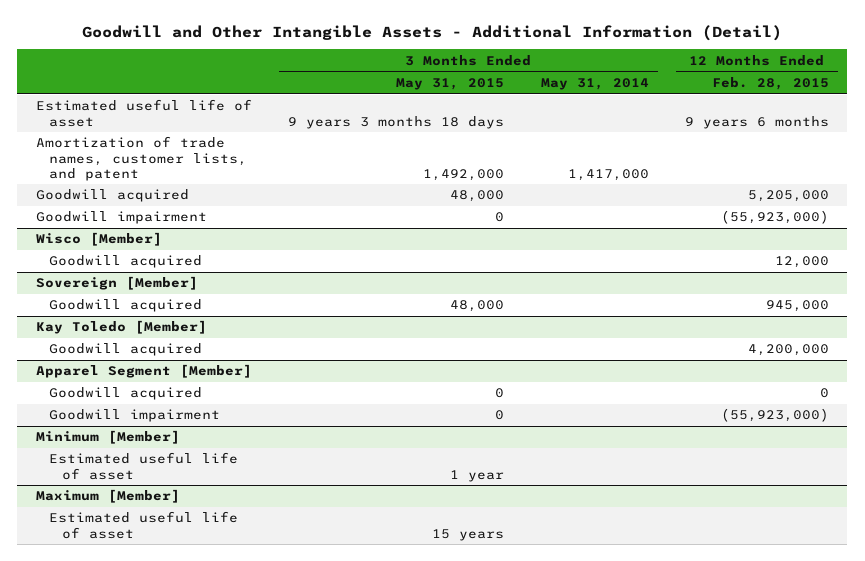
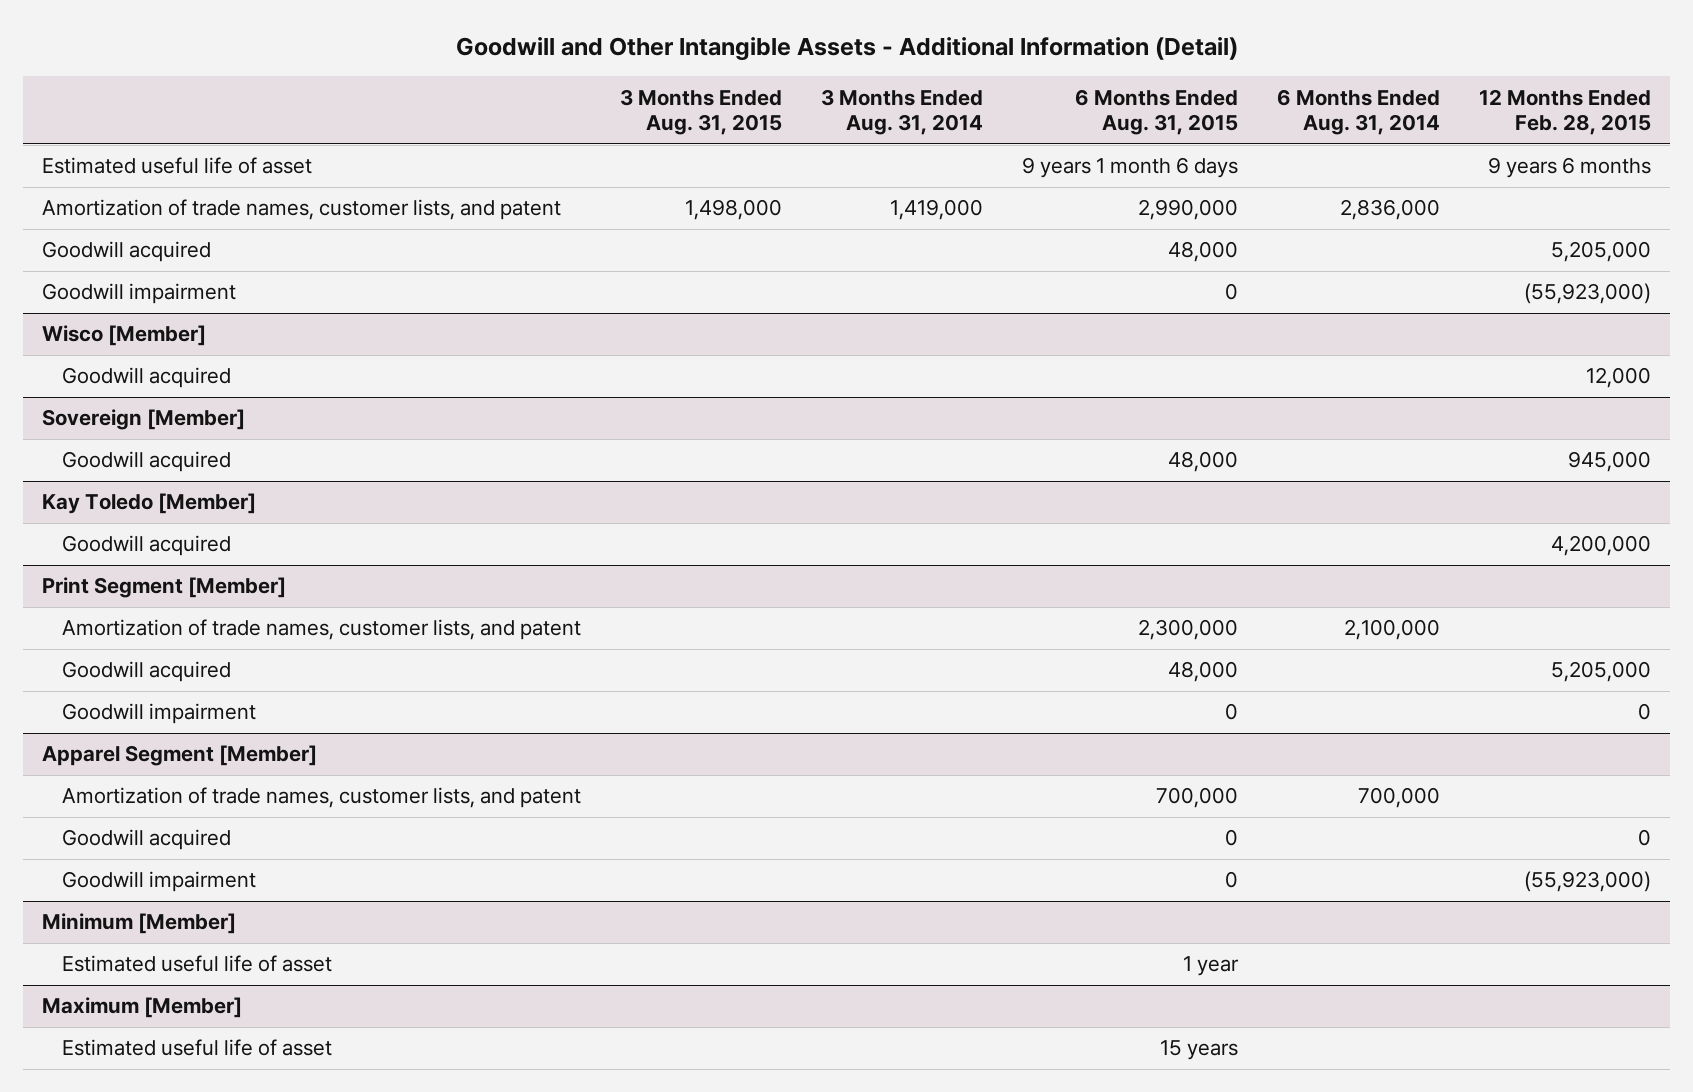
- | 3 Months Ended May 31, 2015 | 3 Months Ended May 31, 2014 | 12 Months Ended Feb. 28, 2015
+ | 3 Months Ended Aug. 31, 2015 | 3 Months Ended Aug. 31, 2014 | 6 Months Ended Aug. 31, 2015 | 6 Months Ended Aug. 31, 2014 | 12 Months Ended Feb. 28, 2015
+ Print Segment [Member]
+ Amortization of trade names, customer lists, and patent | | | 2,300,000 | 2,100,000 |
+ Goodwill acquired | | | 48,000 | | 5,205,000
+ Goodwill impairment | | | 0 | | 0
@ Apparel Segment [Member]
+ Amortization of trade names, customer lists, and patent | | | 700,000 | 700,000 |

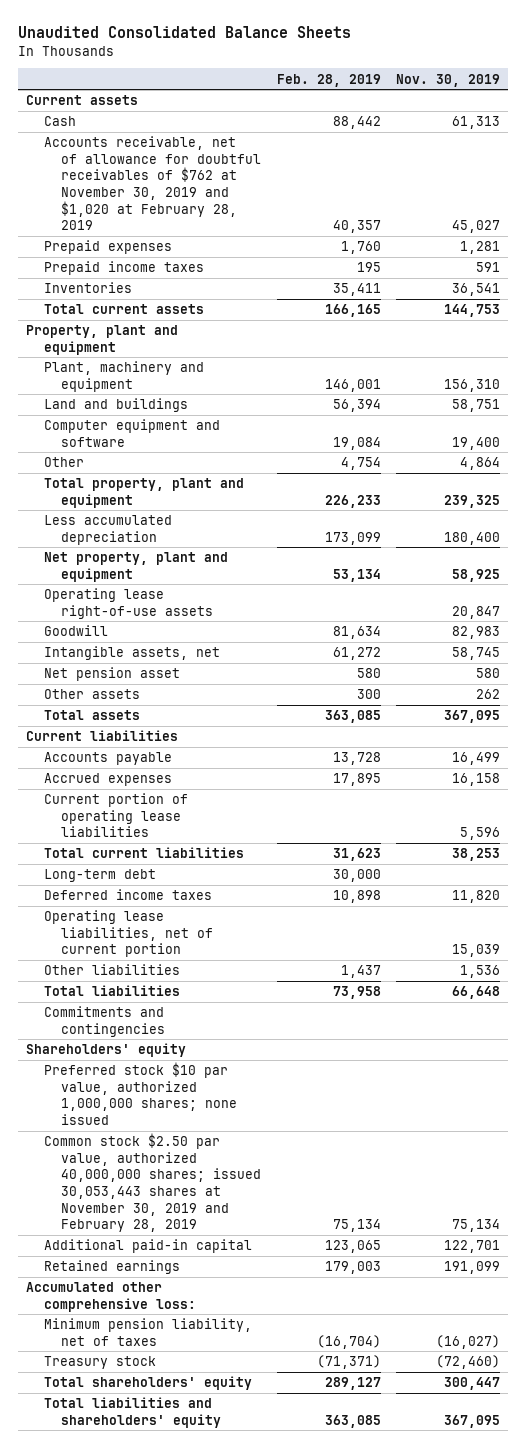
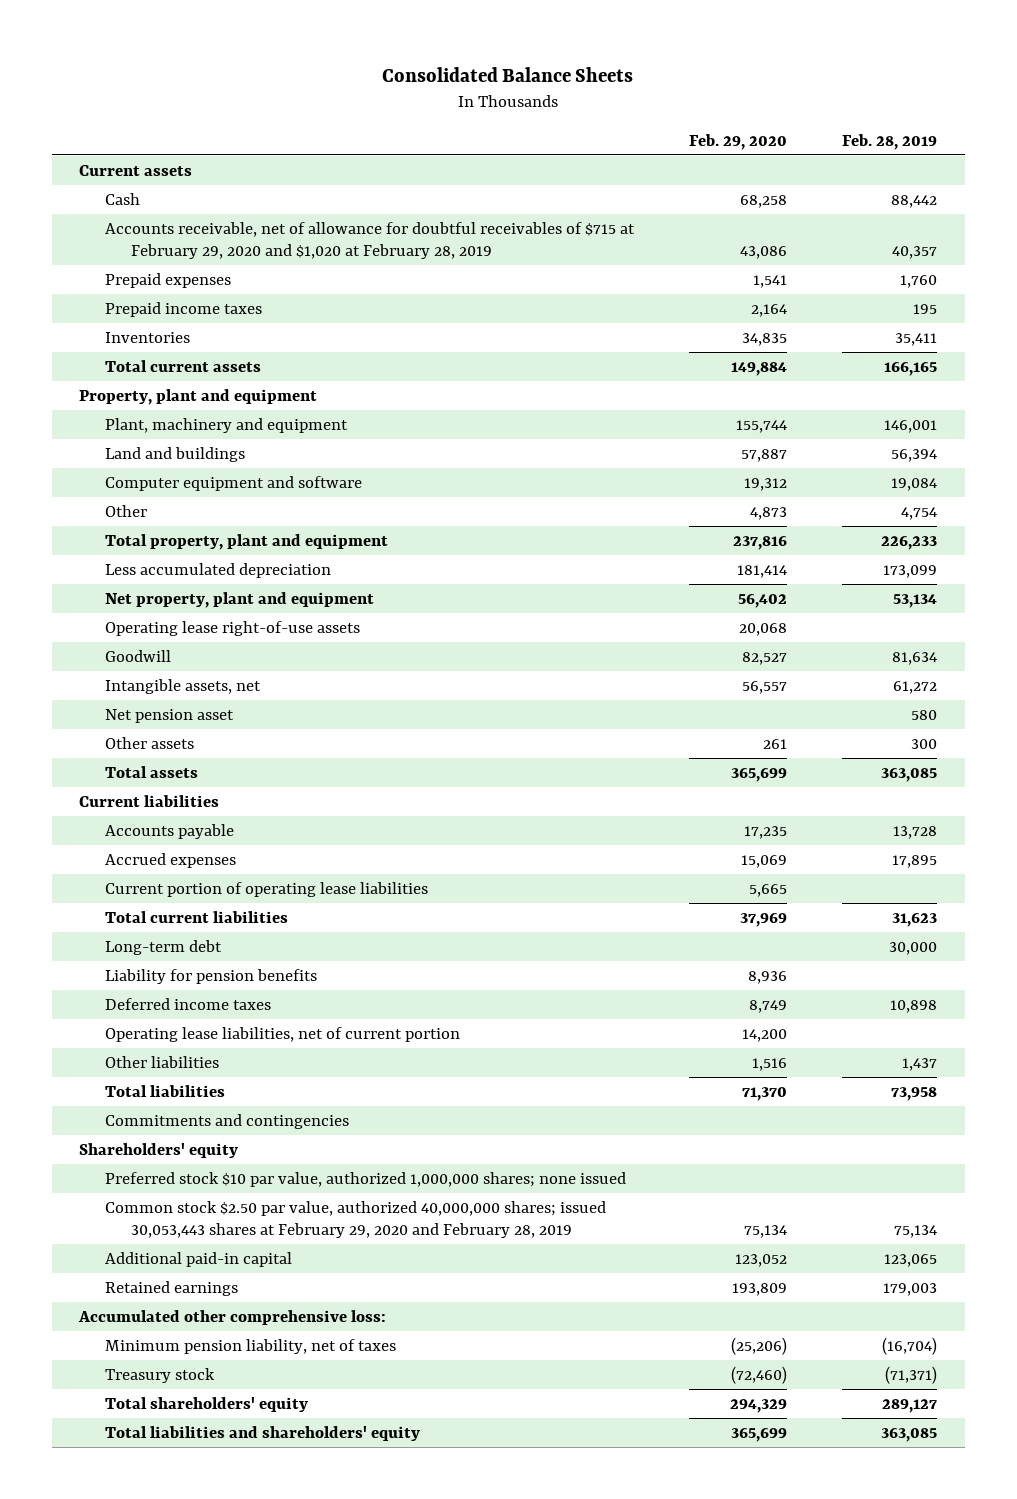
- Unaudited Consolidated Balance Sheets
+ Consolidated Balance Sheets
- | Feb. 28, 2019 | Nov. 30, 2019
+ | Feb. 29, 2020 | Feb. 28, 2019
- Accounts receivable, net of allowance for doubtful receivables of $762 at November 30, 2019 and $1,020 at February 28, 2019 | 40,357 | 45,027
+ Accounts receivable, net of allowance for doubtful receivables of $715 at February 29, 2020 and $1,020 at February 28, 2019 | 43,086 | 40,357
+ Liability for pension benefits | 8,936 |
- Common stock $2.50 par value, authorized 40,000,000 shares; issued 30,053,443 shares at November 30, 2019 and February 28, 2019 | 75,134 | 75,134
+ Common stock $2.50 par value, authorized 40,000,000 shares; issued 30,053,443 shares at February 29, 2020 and February 28, 2019 | 75,134 | 75,134

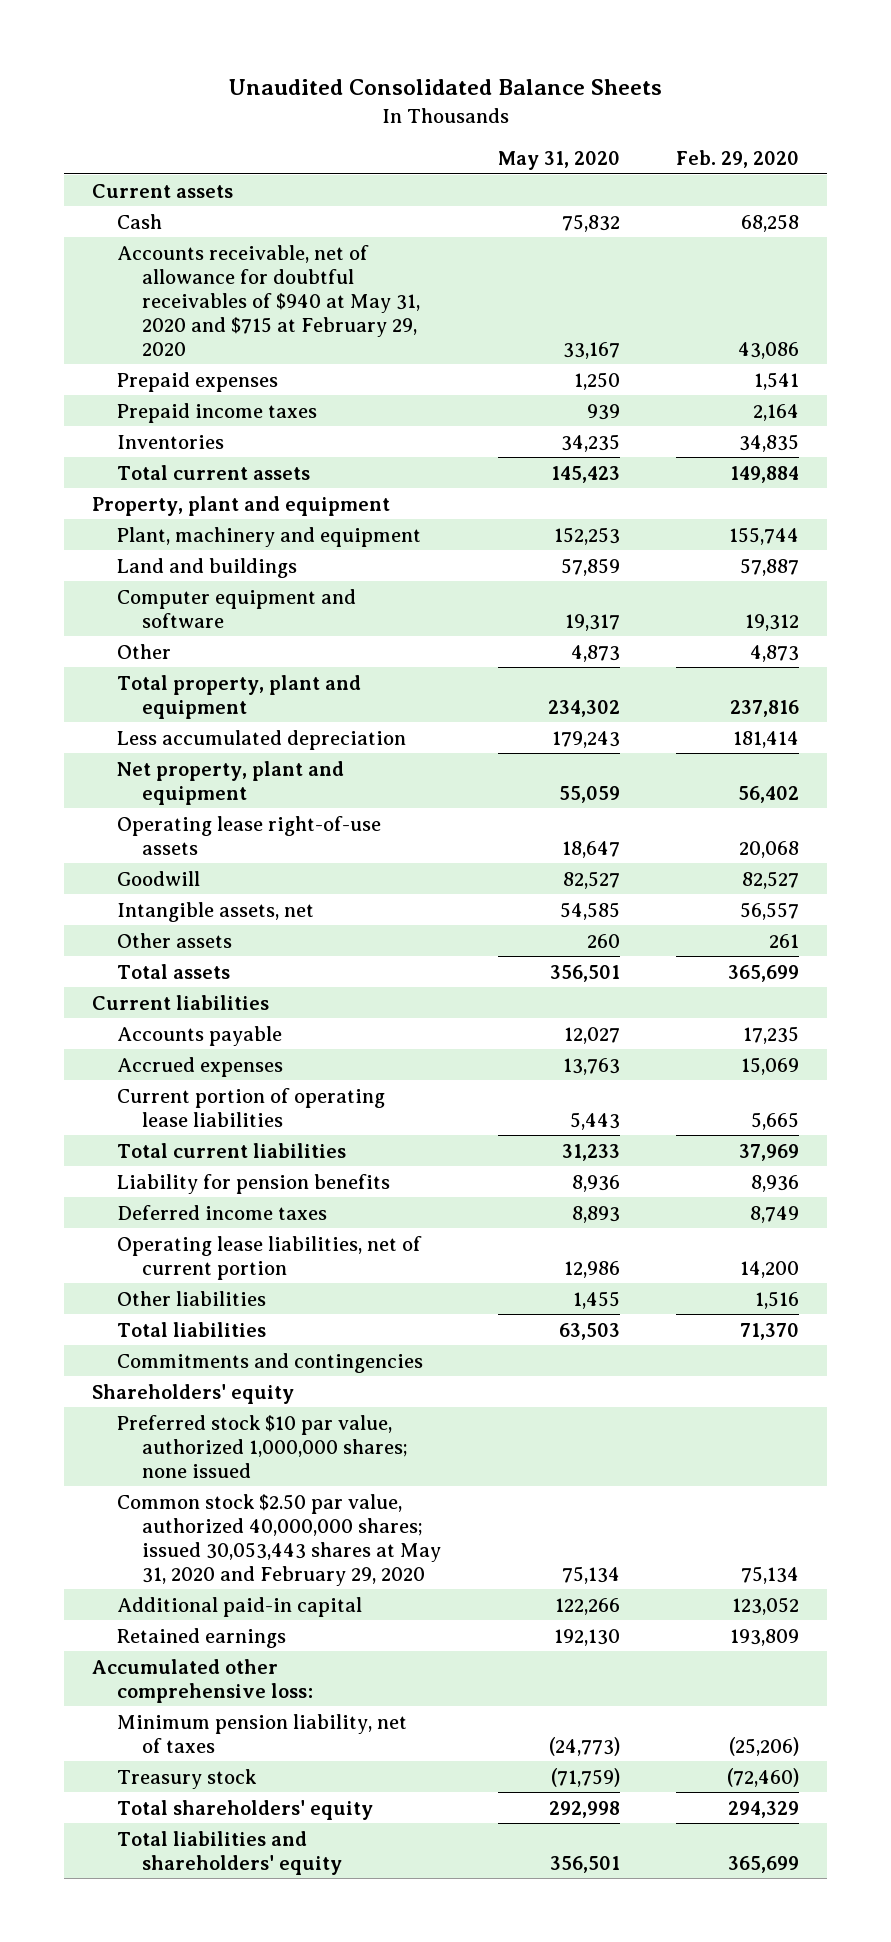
- Consolidated Balance Sheets
+ Unaudited Consolidated Balance Sheets
- | Feb. 29, 2020 | Feb. 28, 2019
+ | May 31, 2020 | Feb. 29, 2020
- Accounts receivable, net of allowance for doubtful receivables of $715 at February 29, 2020 and $1,020 at February 28, 2019 | 43,086 | 40,357
+ Accounts receivable, net of allowance for doubtful receivables of $940 at May 31, 2020 and $715 at February 29, 2020 | 33,167 | 43,086
- Net pension asset | | 580
- Long-term debt | | 30,000
- Common stock $2.50 par value, authorized 40,000,000 shares; issued 30,053,443 shares at February 29, 2020 and February 28, 2019 | 75,134 | 75,134
+ Common stock $2.50 par value, authorized 40,000,000 shares; issued 30,053,443 shares at May 31, 2020 and February 29, 2020 | 75,134 | 75,134

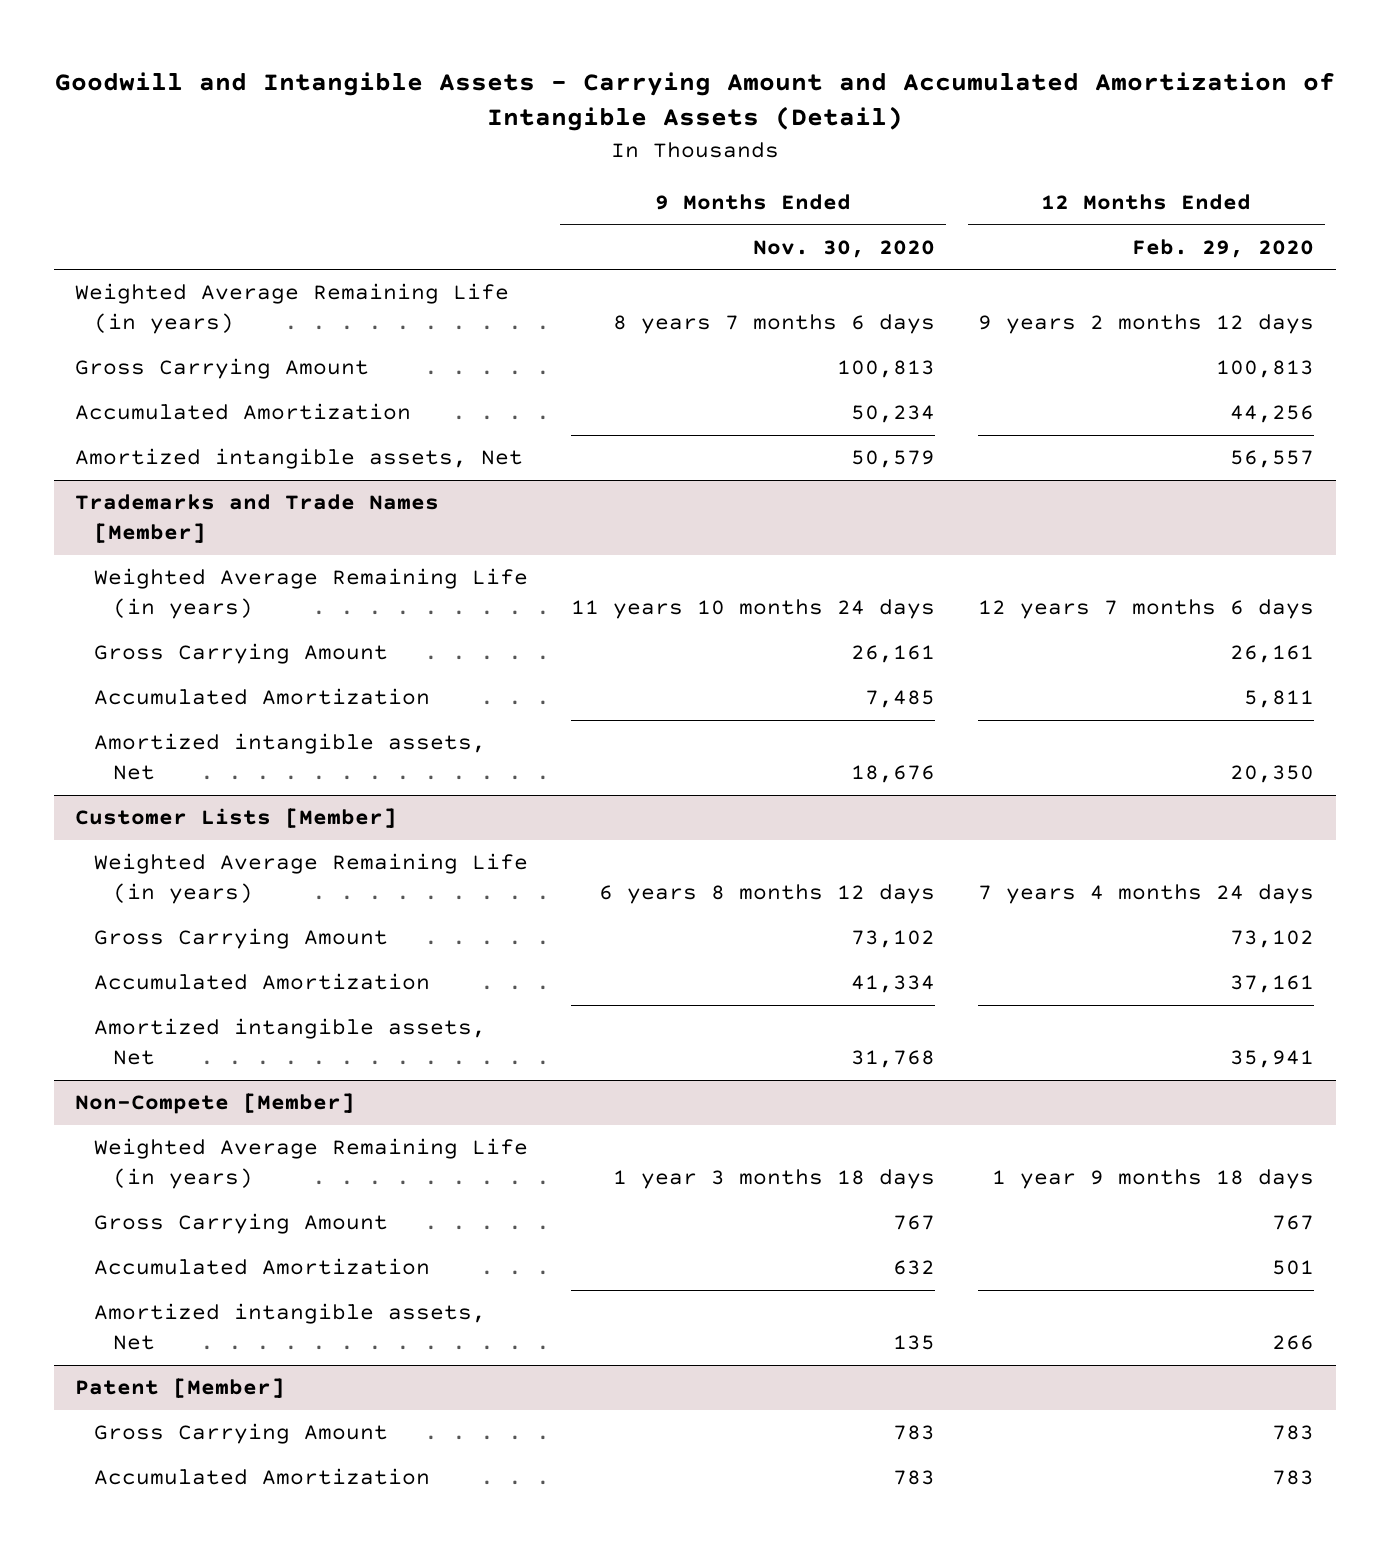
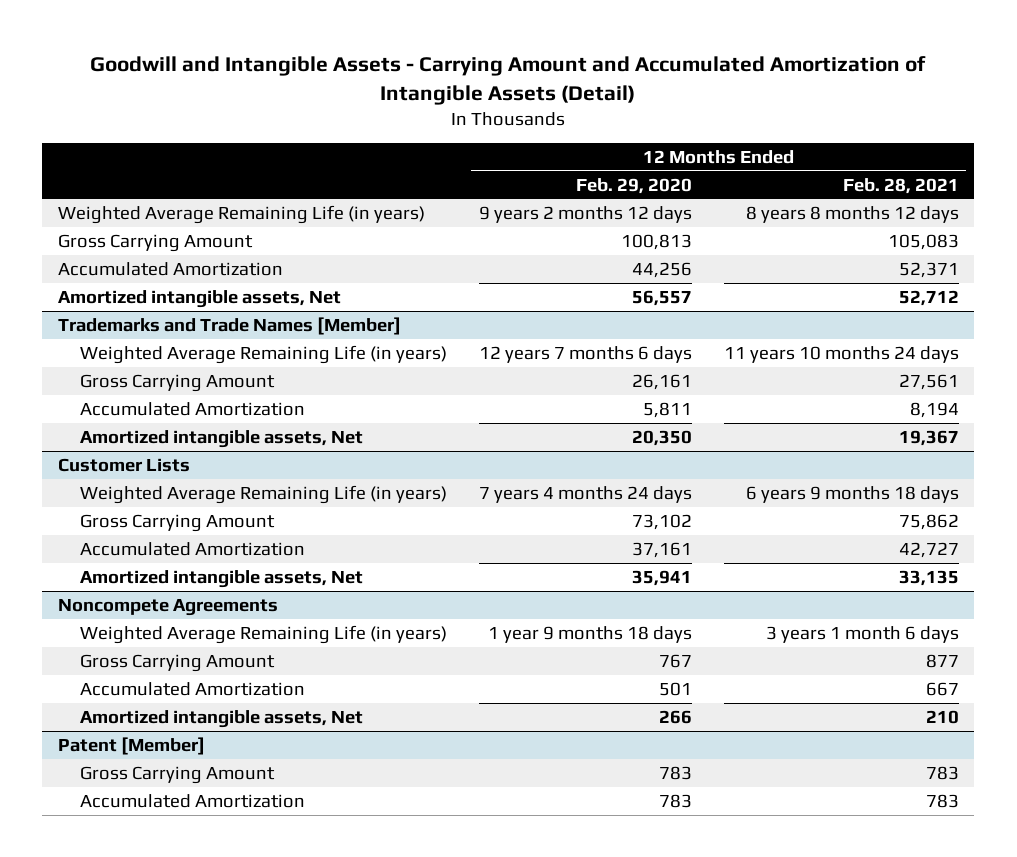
- | 9 Months Ended Nov. 30, 2020 | 12 Months Ended Feb. 29, 2020
+ | 12 Months Ended Feb. 29, 2020 | 12 Months Ended Feb. 28, 2021
- Customer Lists [Member]
+ Customer Lists
- Non-Compete [Member]
+ Noncompete Agreements

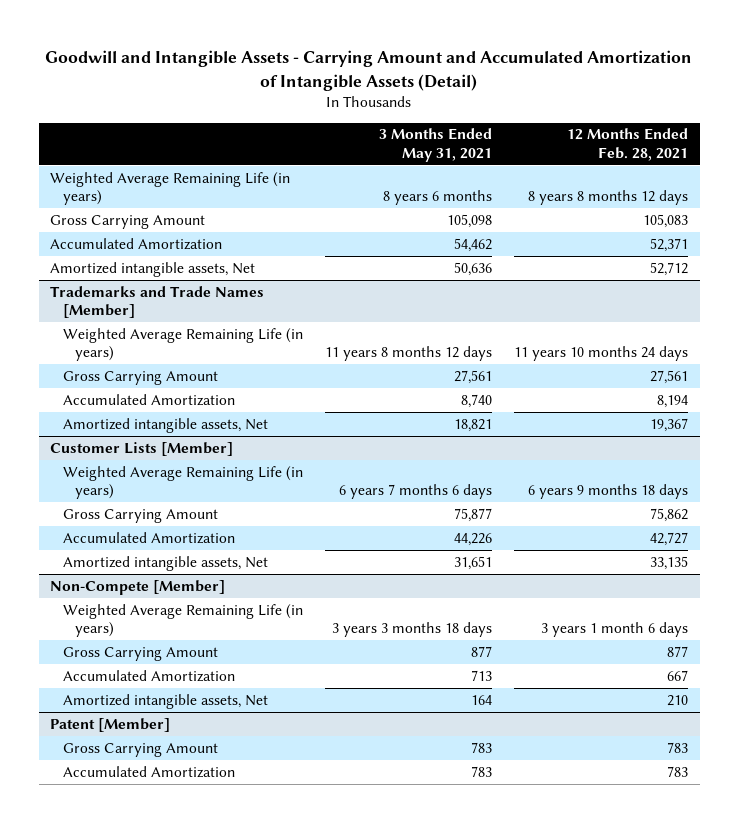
- | 12 Months Ended Feb. 29, 2020 | 12 Months Ended Feb. 28, 2021
+ | 3 Months Ended May 31, 2021 | 12 Months Ended Feb. 28, 2021
- Customer Lists
+ Customer Lists [Member]
- Noncompete Agreements
+ Non-Compete [Member]

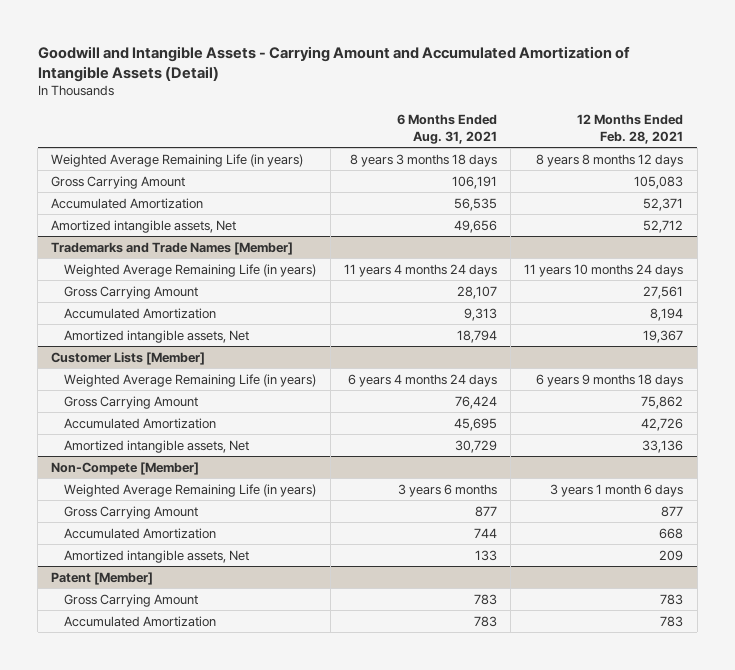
- | 3 Months Ended May 31, 2021 | 12 Months Ended Feb. 28, 2021
+ | 6 Months Ended Aug. 31, 2021 | 12 Months Ended Feb. 28, 2021
@ Customer Lists [Member]
- Accumulated Amortization | 44,226 | 42,727
- Amortized intangible assets, Net | 31,651 | 33,135
+ Accumulated Amortization | 45,695 | 42,726
+ Amortized intangible assets, Net | 30,729 | 33,136
@ Non-Compete [Member]
- Accumulated Amortization | 713 | 667
- Amortized intangible assets, Net | 164 | 210
+ Accumulated Amortization | 744 | 668
+ Amortized intangible assets, Net | 133 | 209

